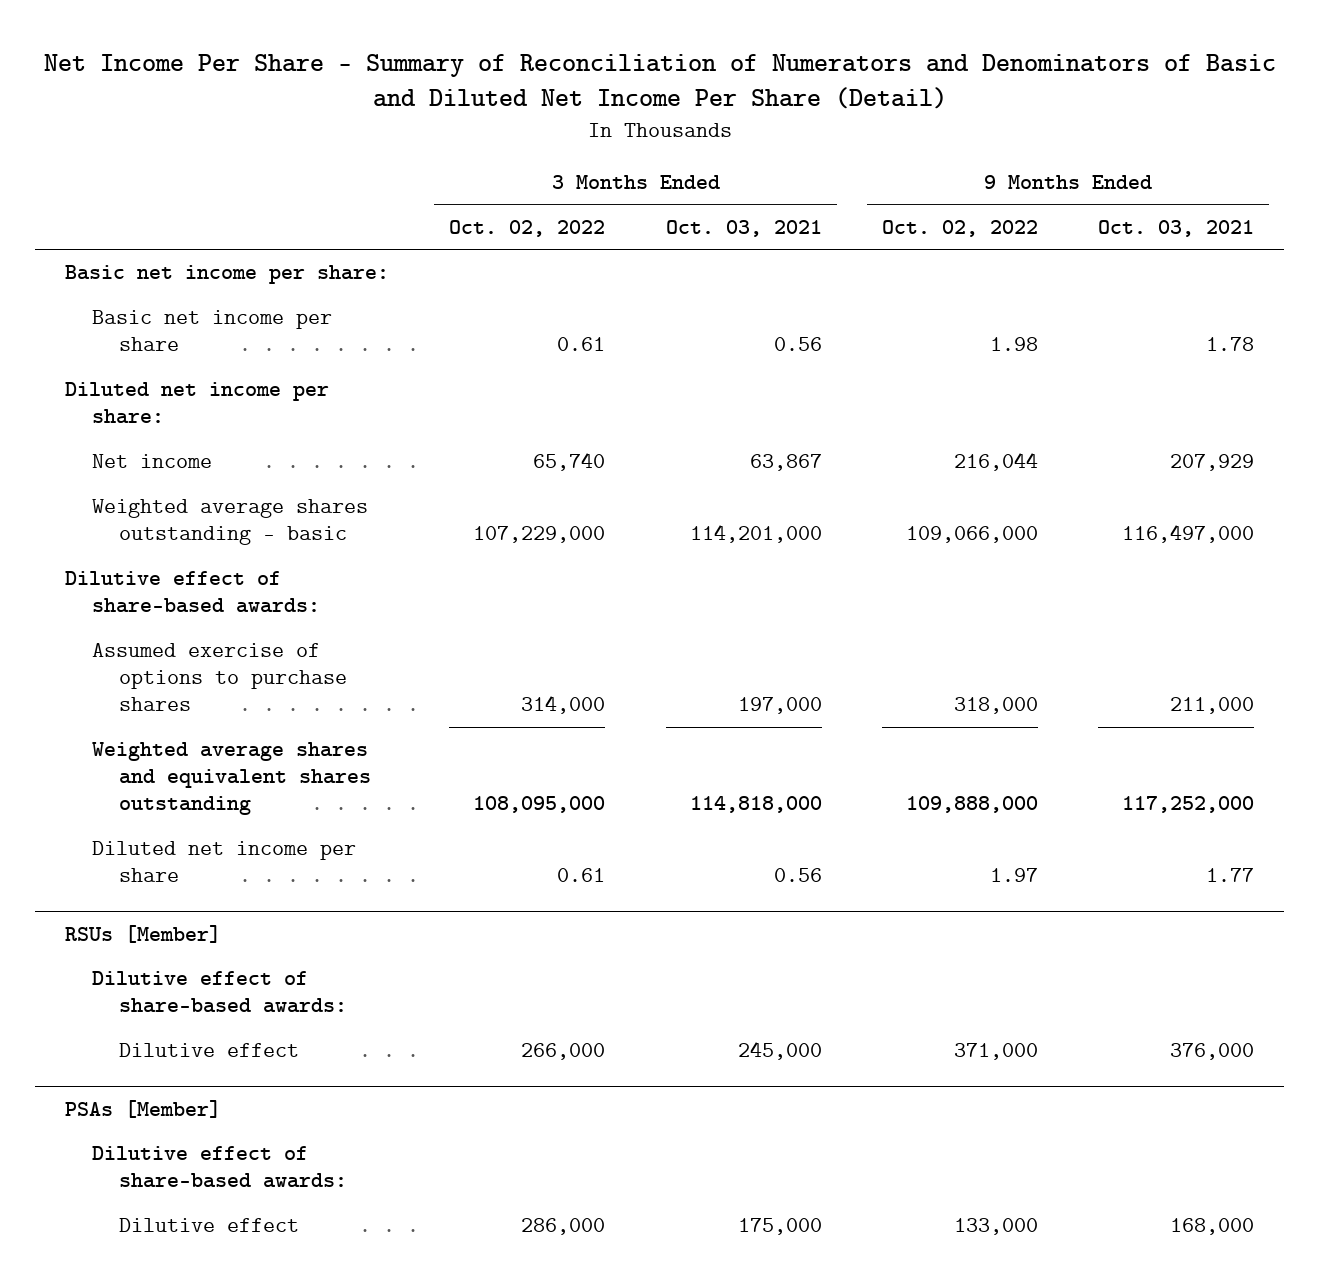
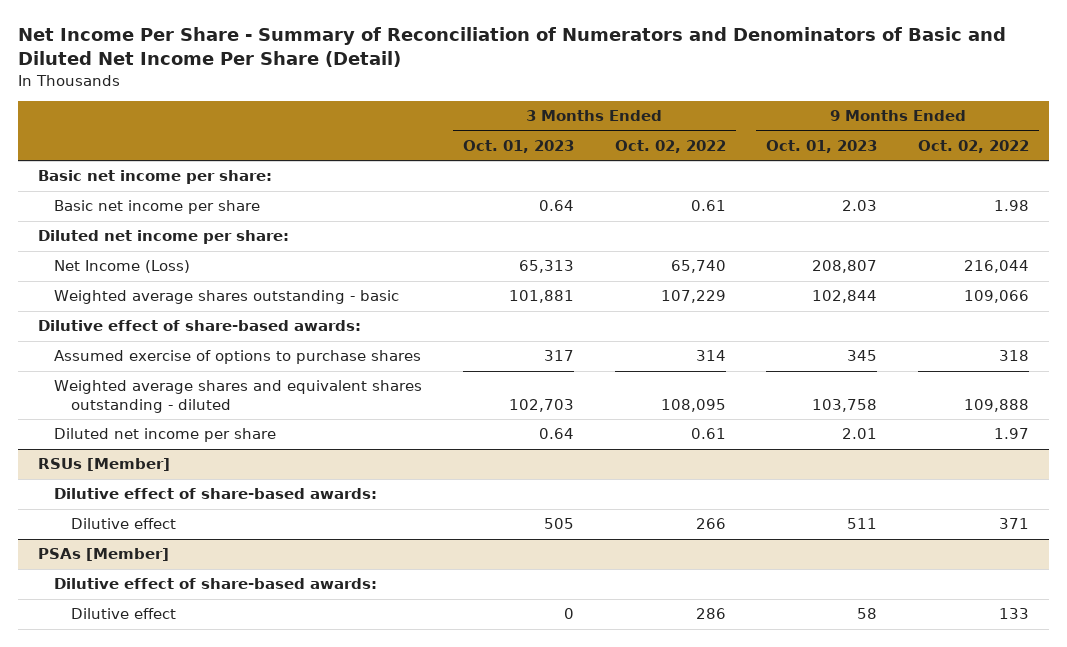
- | 3 Months Ended Oct. 02, 2022 | 3 Months Ended Oct. 03, 2021 | 9 Months Ended Oct. 02, 2022 | 9 Months Ended Oct. 03, 2021
+ | 3 Months Ended Oct. 01, 2023 | 3 Months Ended Oct. 02, 2022 | 9 Months Ended Oct. 01, 2023 | 9 Months Ended Oct. 02, 2022
- Net income | 65,740 | 63,867 | 216,044 | 207,929
- Weighted average shares outstanding - basic | 107,229,000 | 114,201,000 | 109,066,000 | 116,497,000
+ Net Income (Loss) | 65,313 | 65,740 | 208,807 | 216,044
+ Weighted average shares outstanding - basic | 101,881 | 107,229 | 102,844 | 109,066
- Assumed exercise of options to purchase shares | 314,000 | 197,000 | 318,000 | 211,000
- Weighted average shares and equivalent shares outstanding | 108,095,000 | 114,818,000 | 109,888,000 | 117,252,000
+ Assumed exercise of options to purchase shares | 317 | 314 | 345 | 318
+ Weighted average shares and equivalent shares outstanding - diluted | 102,703 | 108,095 | 103,758 | 109,888
@ RSUs [Member]
- Dilutive effect | 266,000 | 245,000 | 371,000 | 376,000
+ Dilutive effect | 505 | 266 | 511 | 371
@ PSAs [Member]
- Dilutive effect | 286,000 | 175,000 | 133,000 | 168,000
+ Dilutive effect | 0 | 286 | 58 | 133

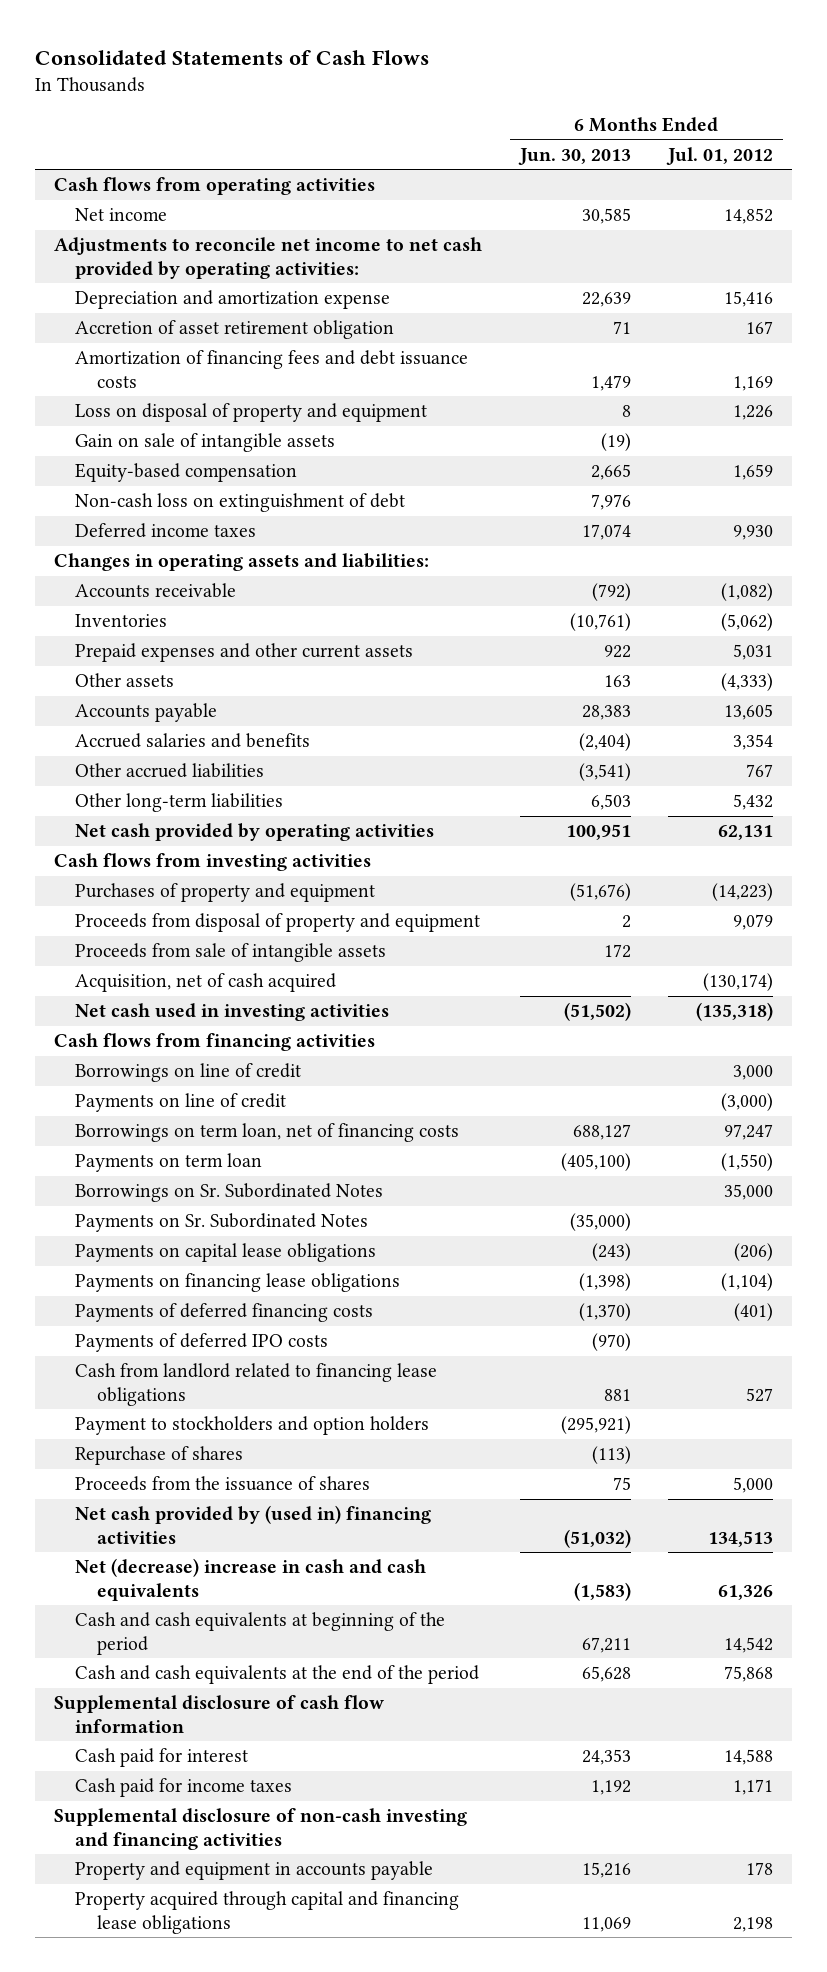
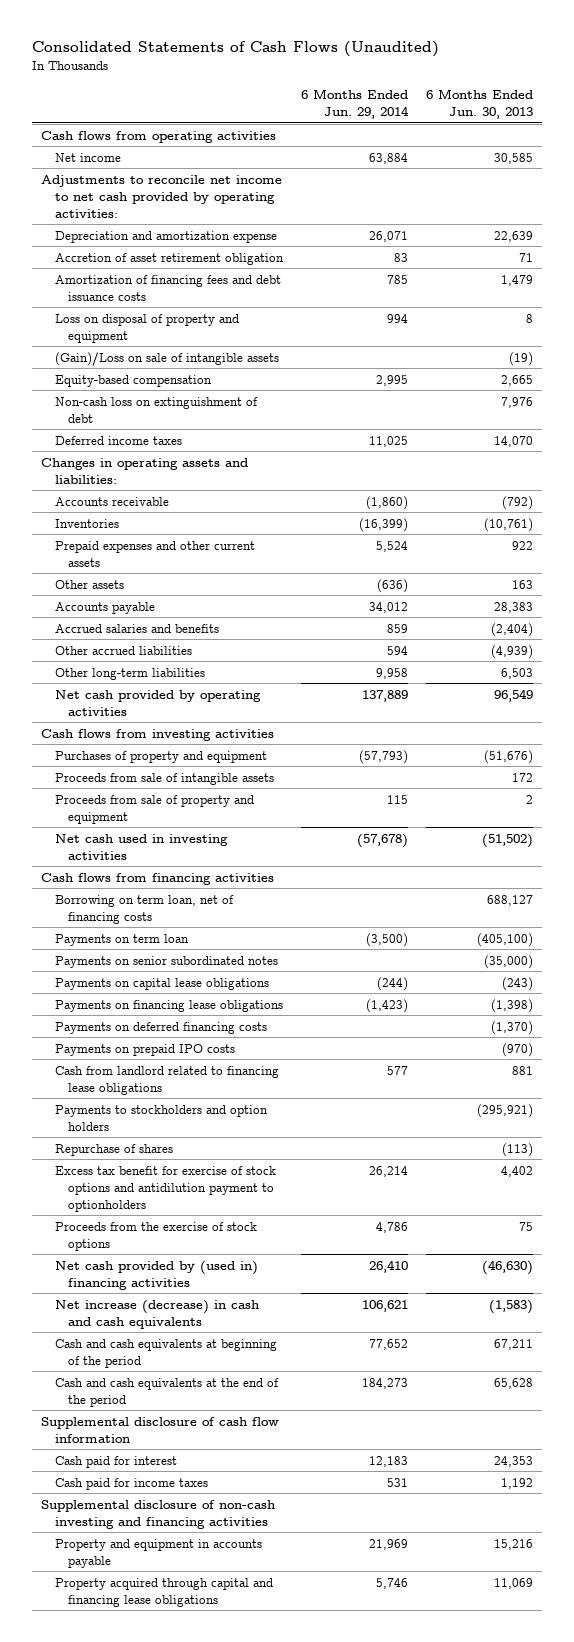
- Consolidated Statements of Cash Flows
+ Consolidated Statements of Cash Flows (Unaudited)
- | 6 Months Ended Jun. 30, 2013 | 6 Months Ended Jul. 01, 2012
+ | 6 Months Ended Jun. 29, 2014 | 6 Months Ended Jun. 30, 2013
- Gain on sale of intangible assets | (19) |
+ (Gain)/Loss on sale of intangible assets | | (19)
- Deferred income taxes | 17,074 | 9,930
+ Deferred income taxes | 11,025 | 14,070
- Other accrued liabilities | (3,541) | 767
+ Other accrued liabilities | 594 | (4,939)
- Net cash provided by operating activities | 100,951 | 62,131
+ Net cash provided by operating activities | 137,889 | 96,549
- Proceeds from disposal of property and equipment | 2 | 9,079
- Acquisition, net of cash acquired | | (130,174)
+ Proceeds from sale of property and equipment | 115 | 2
- Borrowings on line of credit | | 3,000
- Payments on line of credit | | (3,000)
- Borrowings on term loan, net of financing costs | 688,127 | 97,247
+ Borrowing on term loan, net of financing costs | | 688,127
- Borrowings on Sr. Subordinated Notes | | 35,000
- Payments on Sr. Subordinated Notes | (35,000) |
+ Payments on senior subordinated notes | | (35,000)
- Payments of deferred financing costs | (1,370) | (401)
- Payments of deferred IPO costs | (970) |
+ Payments on deferred financing costs | | (1,370)
+ Payments on prepaid IPO costs | | (970)
- Payment to stockholders and option holders | (295,921) |
+ Payments to stockholders and option holders | | (295,921)
- Proceeds from the issuance of shares | 75 | 5,000
- Net cash provided by (used in) financing activities | (51,032) | 134,513
- Net (decrease) increase in cash and cash equivalents | (1,583) | 61,326
+ Excess tax benefit for exercise of stock options and antidilution payment to optionholders | 26,214 | 4,402
+ Proceeds from the exercise of stock options | 4,786 | 75
+ Net cash provided by (used in) financing activities | 26,410 | (46,630)
+ Net increase (decrease) in cash and cash equivalents | 106,621 | (1,583)

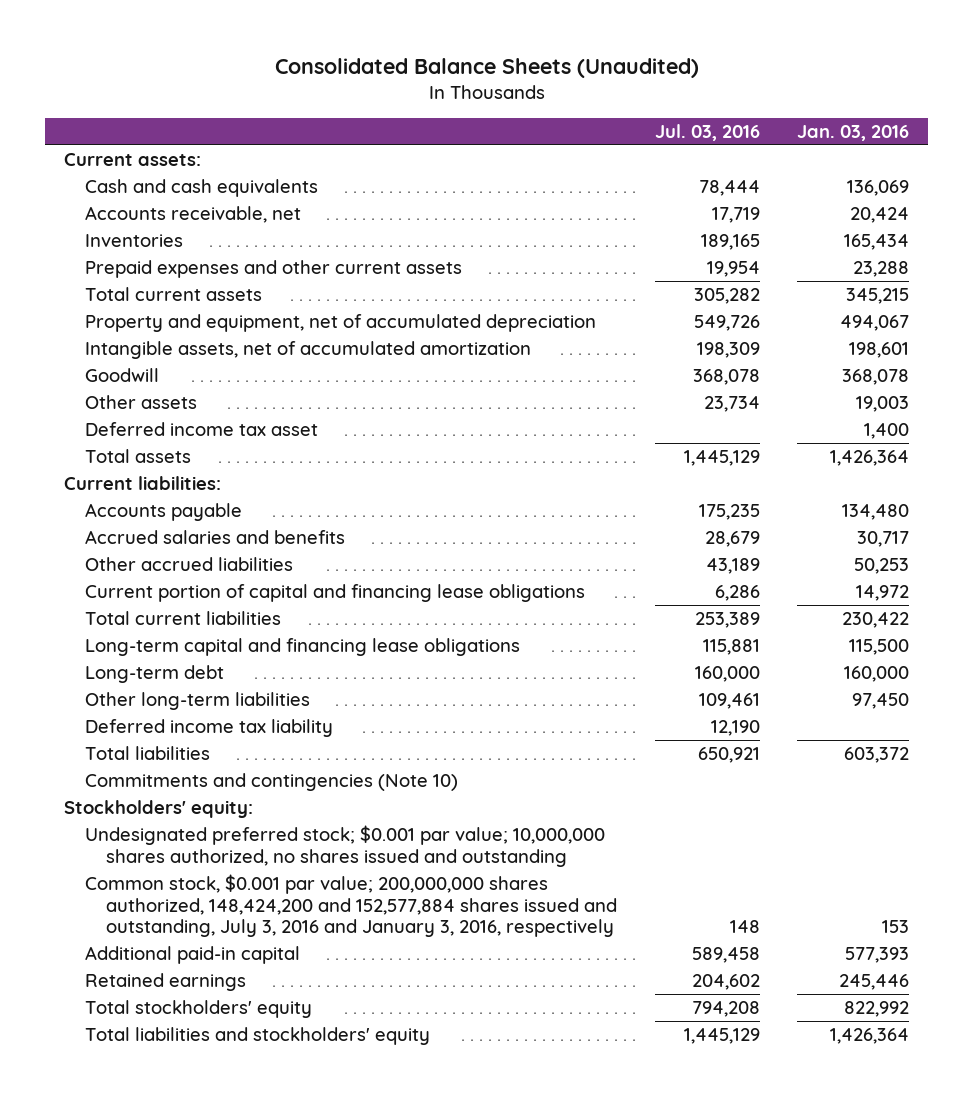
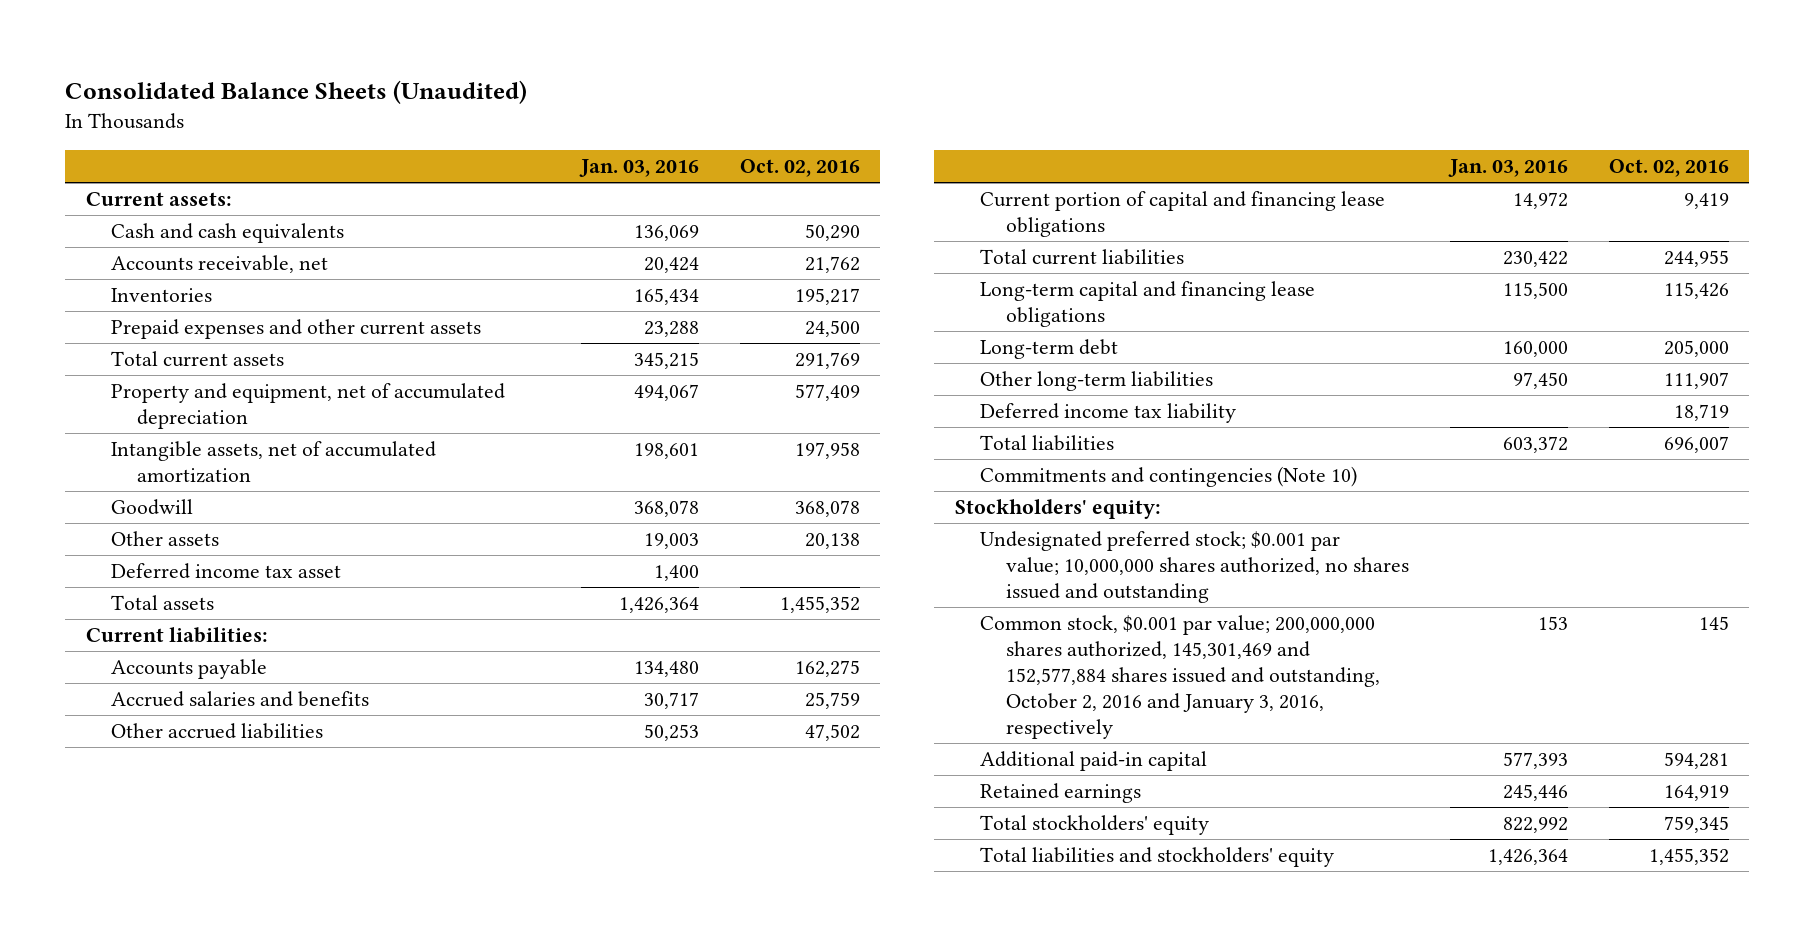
- | Jul. 03, 2016 | Jan. 03, 2016
+ | Jan. 03, 2016 | Oct. 02, 2016
- Common stock, $0.001 par value; 200,000,000 shares authorized, 148,424,200 and 152,577,884 shares issued and outstanding, July 3, 2016 and January 3, 2016, respectively | 148 | 153
+ Common stock, $0.001 par value; 200,000,000 shares authorized, 145,301,469 and 152,577,884 shares issued and outstanding, October 2, 2016 and January 3, 2016, respectively | 153 | 145

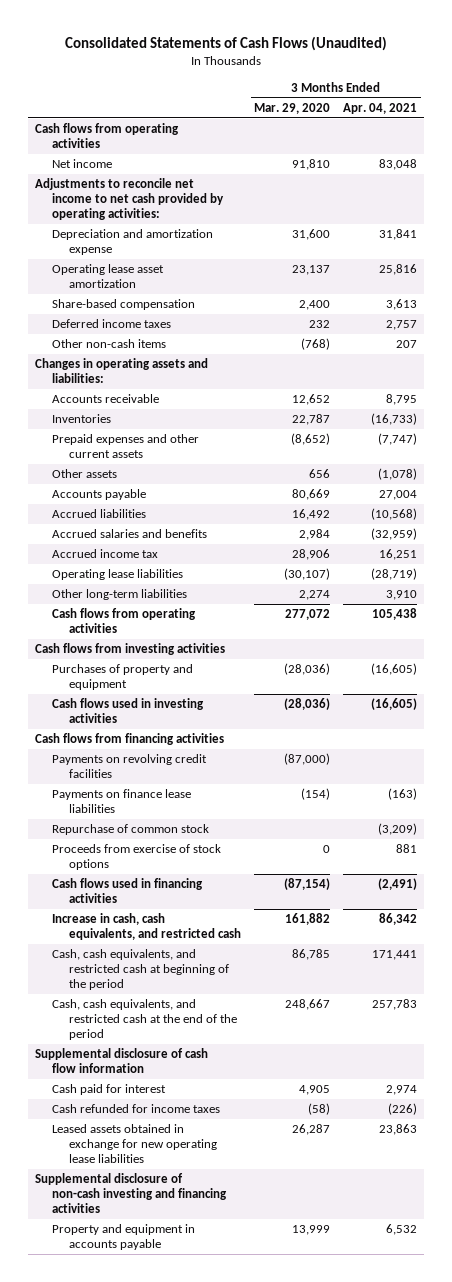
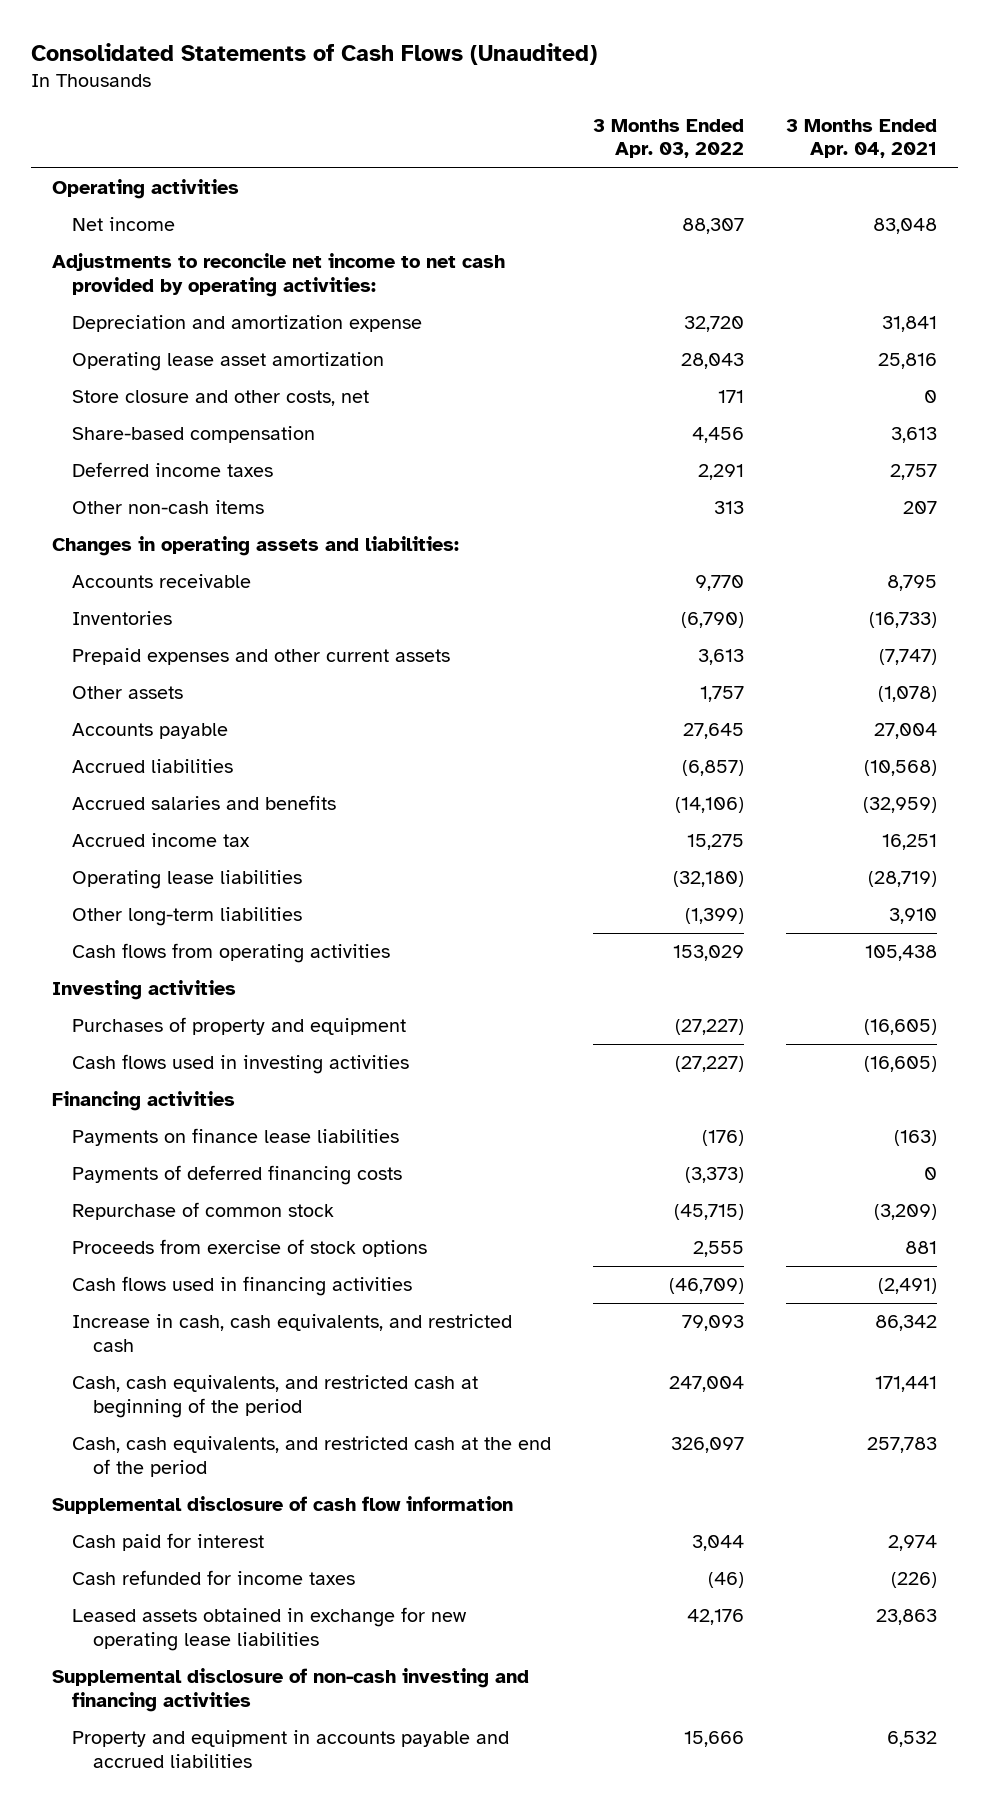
- | 3 Months Ended Mar. 29, 2020 | 3 Months Ended Apr. 04, 2021
+ | 3 Months Ended Apr. 03, 2022 | 3 Months Ended Apr. 04, 2021
- Cash flows from operating activities
+ Operating activities
+ Store closure and other costs, net | 171 | 0
- Cash flows from investing activities
+ Investing activities
- Cash flows from financing activities
- Payments on revolving credit facilities | (87,000) |
+ Financing activities
+ Payments of deferred financing costs | (3,373) | 0
- Property and equipment in accounts payable | 13,999 | 6,532
+ Property and equipment in accounts payable and accrued liabilities | 15,666 | 6,532

